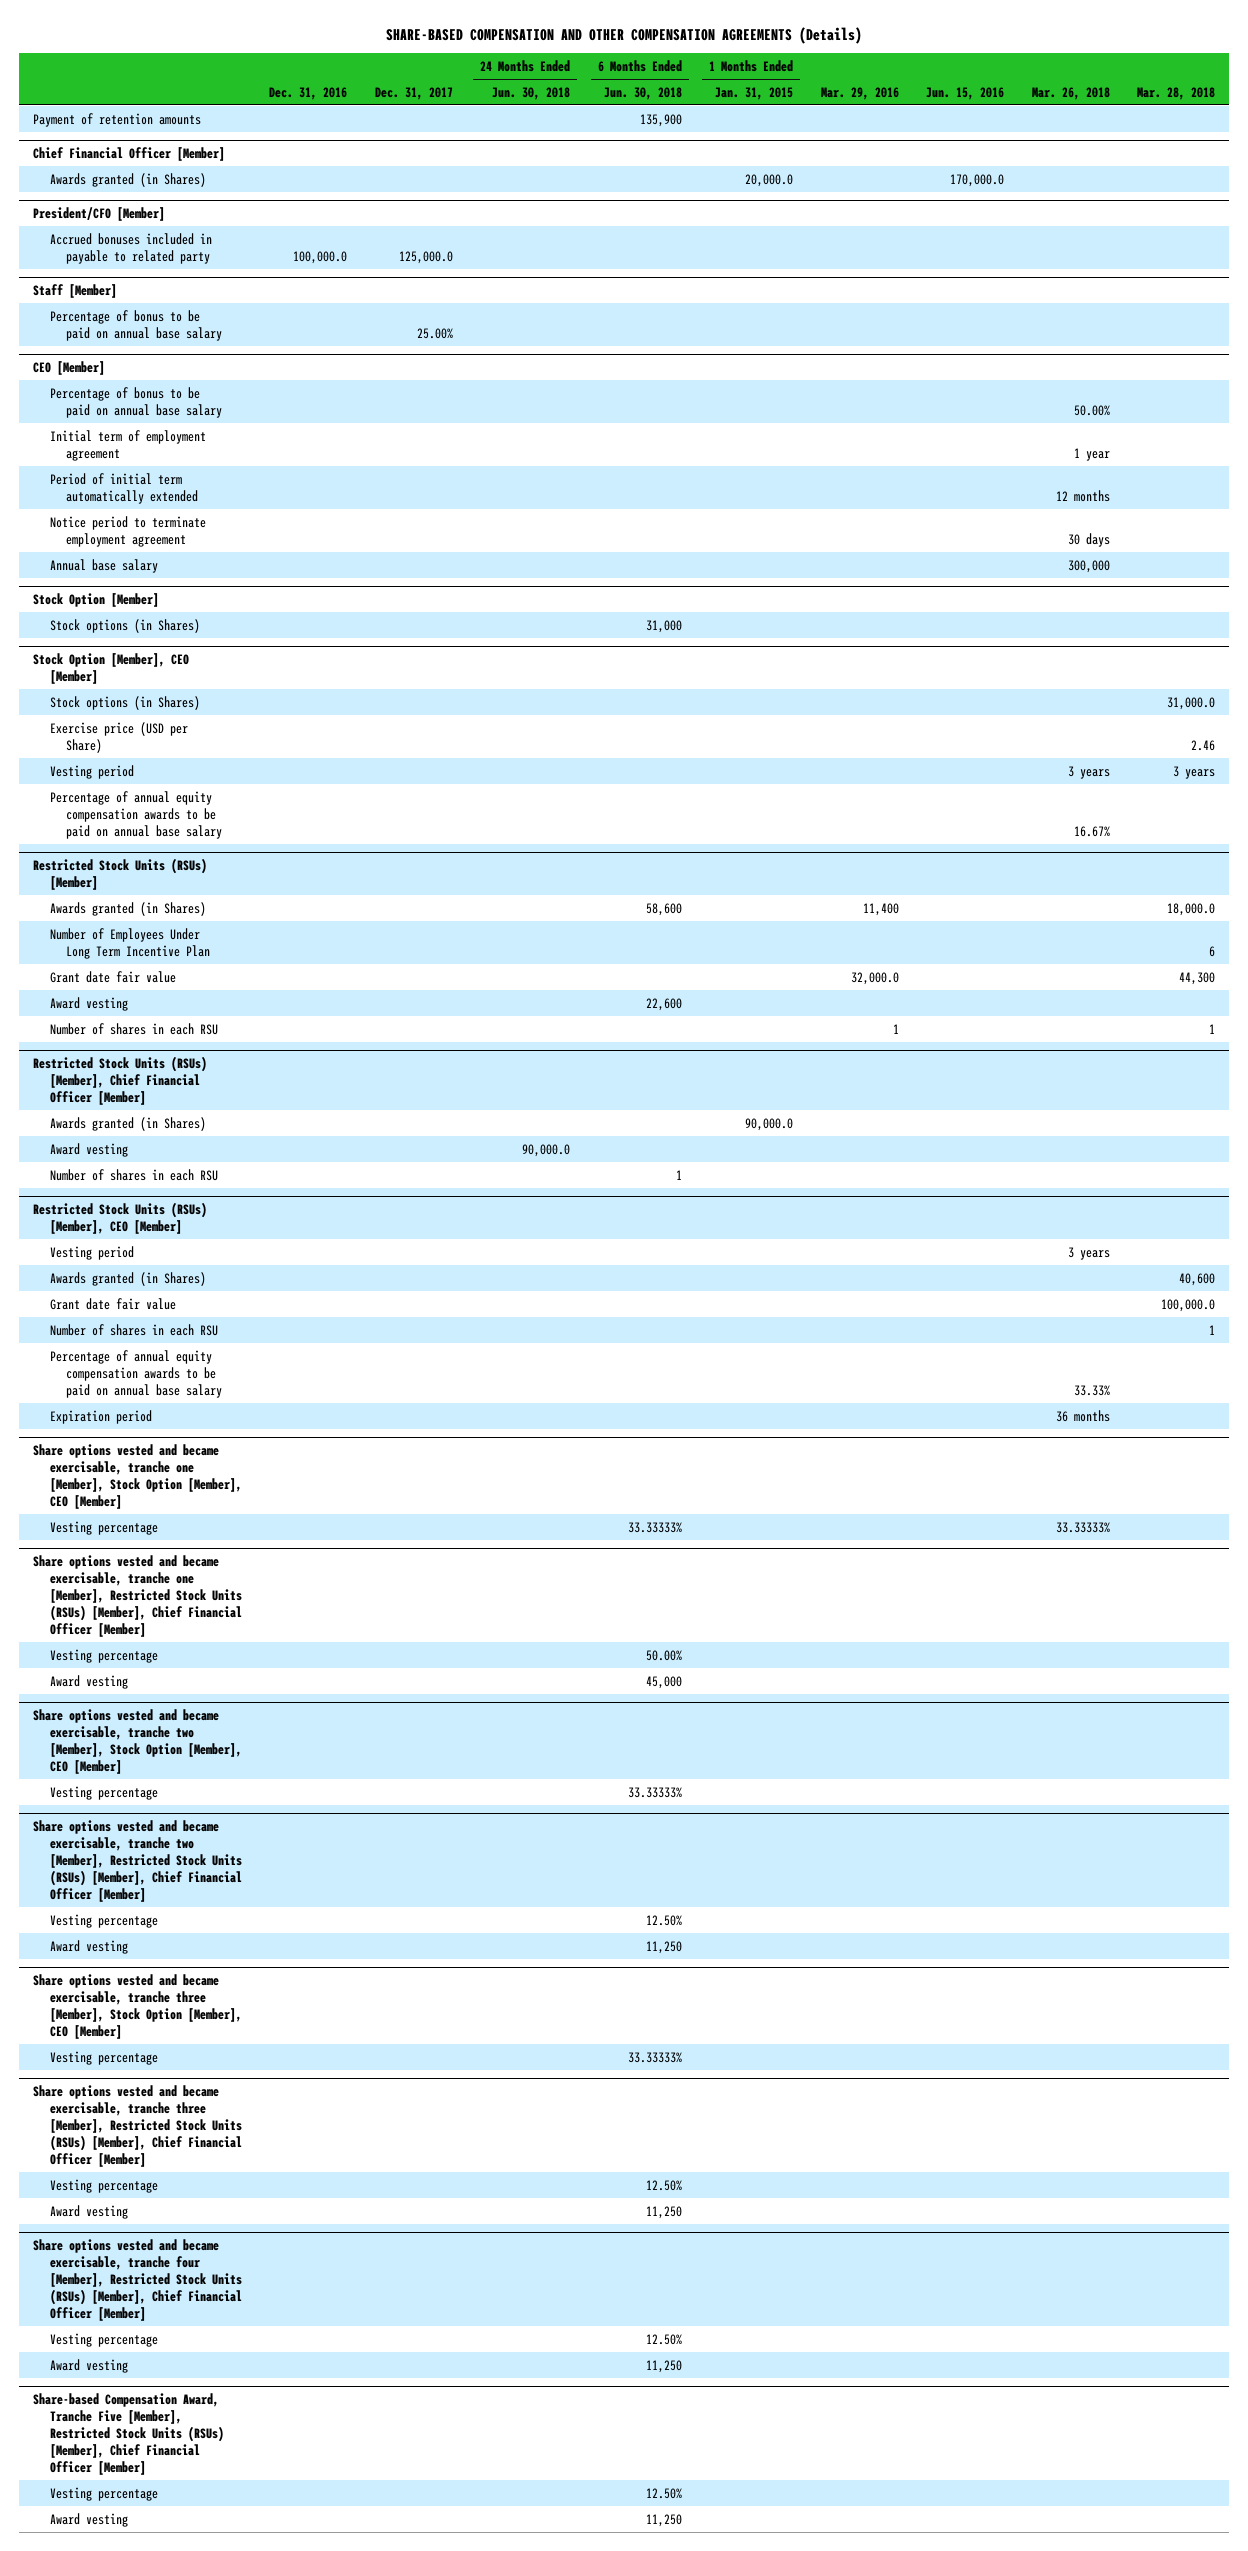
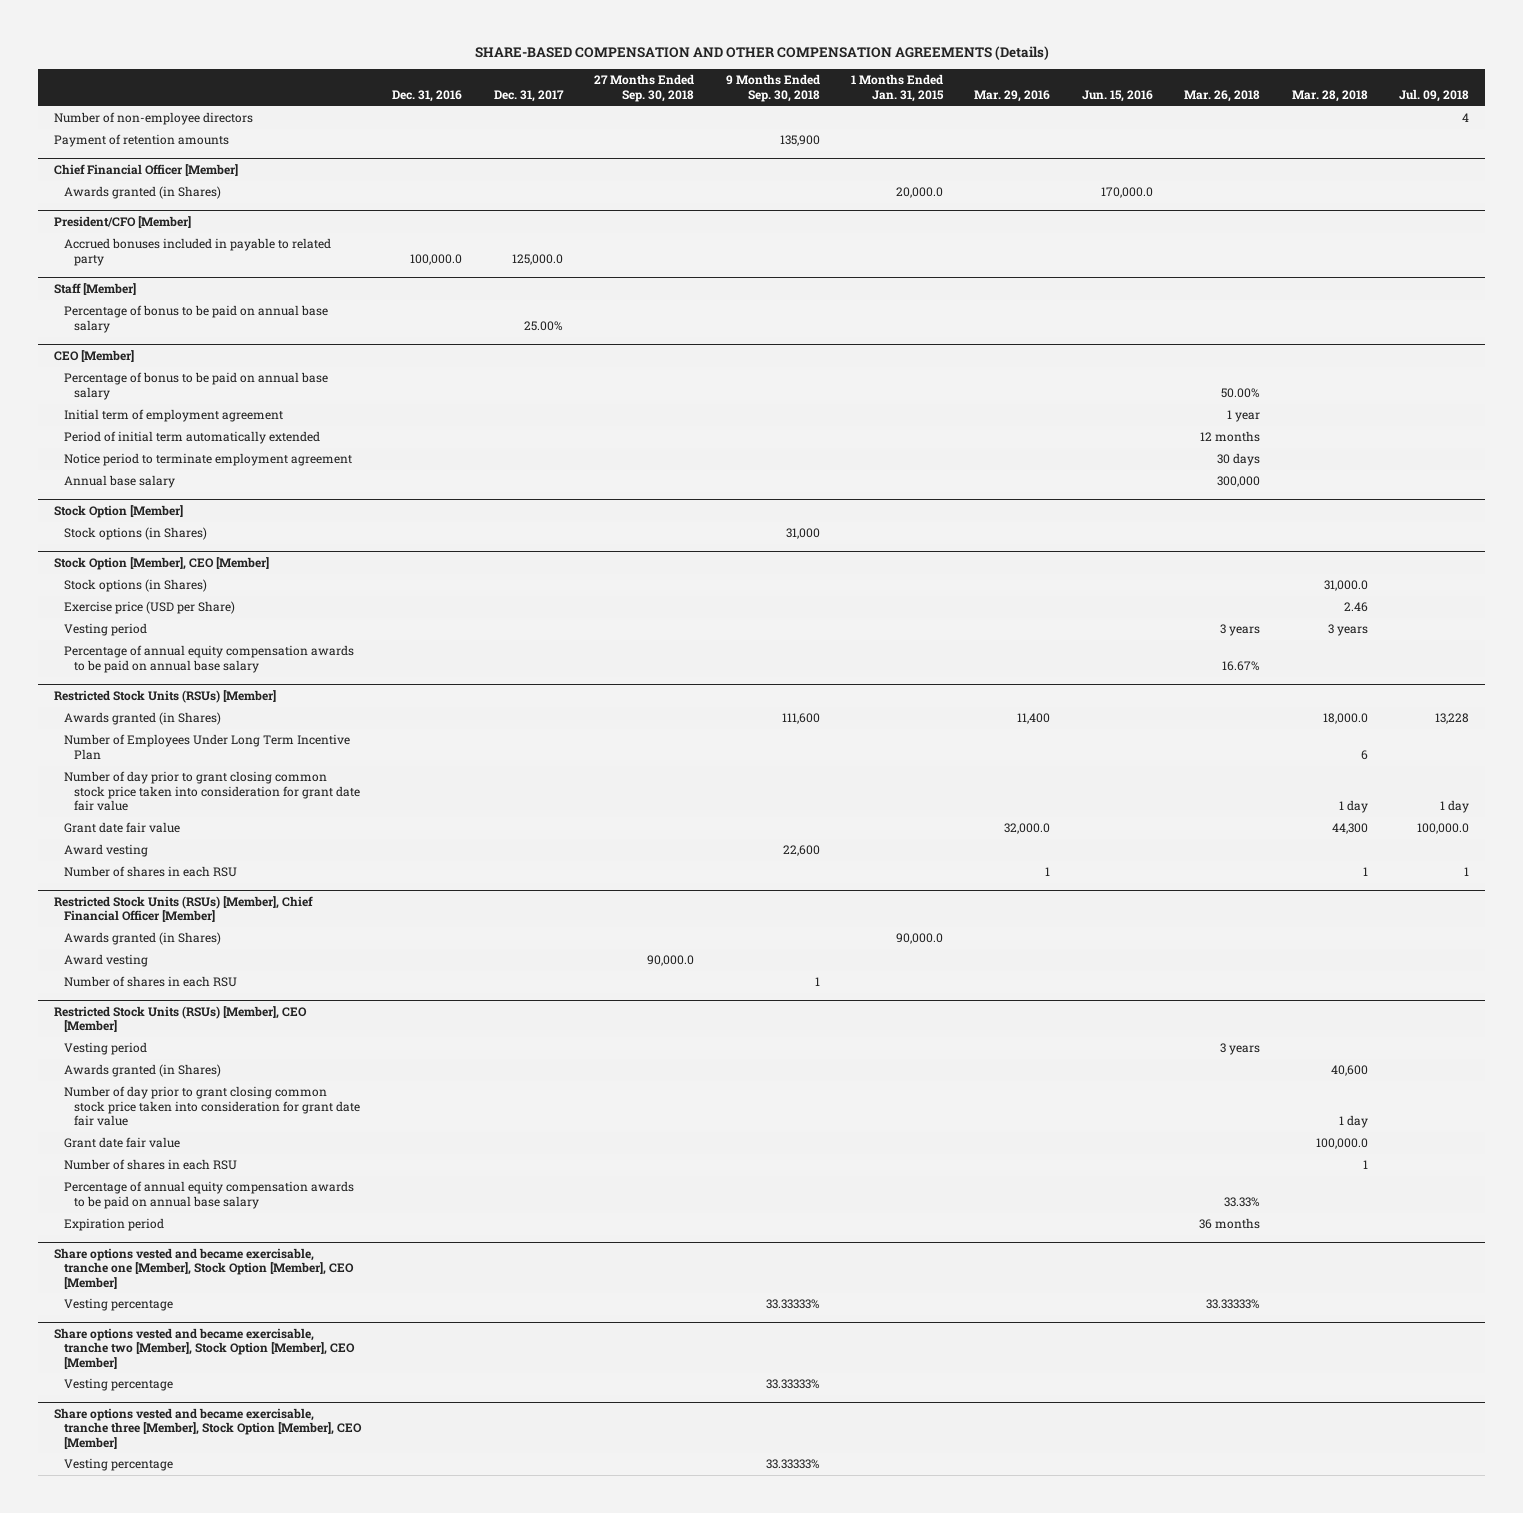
- | Dec. 31, 2016 | Dec. 31, 2017 | 24 Months Ended Jun. 30, 2018 | 6 Months Ended Jun. 30, 2018 | 1 Months Ended Jan. 31, 2015 | Mar. 29, 2016 | Jun. 15, 2016 | Mar. 26, 2018 | Mar. 28, 2018
+ | Dec. 31, 2016 | Dec. 31, 2017 | 27 Months Ended Sep. 30, 2018 | 9 Months Ended Sep. 30, 2018 | 1 Months Ended Jan. 31, 2015 | Mar. 29, 2016 | Jun. 15, 2016 | Mar. 26, 2018 | Mar. 28, 2018 | Jul. 09, 2018
+ Number of non-employee directors | | | | | | | | | | 4
@ Restricted Stock Units (RSUs) [Member]
+ Number of day prior to grant closing common stock price taken into consideration for grant date fair value | | | | | | | | | 1 day | 1 day
@ Restricted Stock Units (RSUs) [Member], CEO [Member]
+ Number of day prior to grant closing common stock price taken into consideration for grant date fair value | | | | | | | | | 1 day |
- Share options vested and became exercisable, tranche one [Member], Restricted Stock Units (RSUs) [Member], Chief Financial Officer [Member]
- Vesting percentage | | | | 50.00% | | | | |
- Award vesting | | | | 45,000 | | | | |
- Share options vested and became exercisable, tranche two [Member], Restricted Stock Units (RSUs) [Member], Chief Financial Officer [Member]
- Vesting percentage | | | | 12.50% | | | | |
- Award vesting | | | | 11,250 | | | | |
- Share options vested and became exercisable, tranche three [Member], Restricted Stock Units (RSUs) [Member], Chief Financial Officer [Member]
- Vesting percentage | | | | 12.50% | | | | |
- Award vesting | | | | 11,250 | | | | |
- Share options vested and became exercisable, tranche four [Member], Restricted Stock Units (RSUs) [Member], Chief Financial Officer [Member]
- Vesting percentage | | | | 12.50% | | | | |
- Award vesting | | | | 11,250 | | | | |
- Share-based Compensation Award, Tranche Five [Member], Restricted Stock Units (RSUs) [Member], Chief Financial Officer [Member]
- Vesting percentage | | | | 12.50% | | | | |
- Award vesting | | | | 11,250 | | | | |

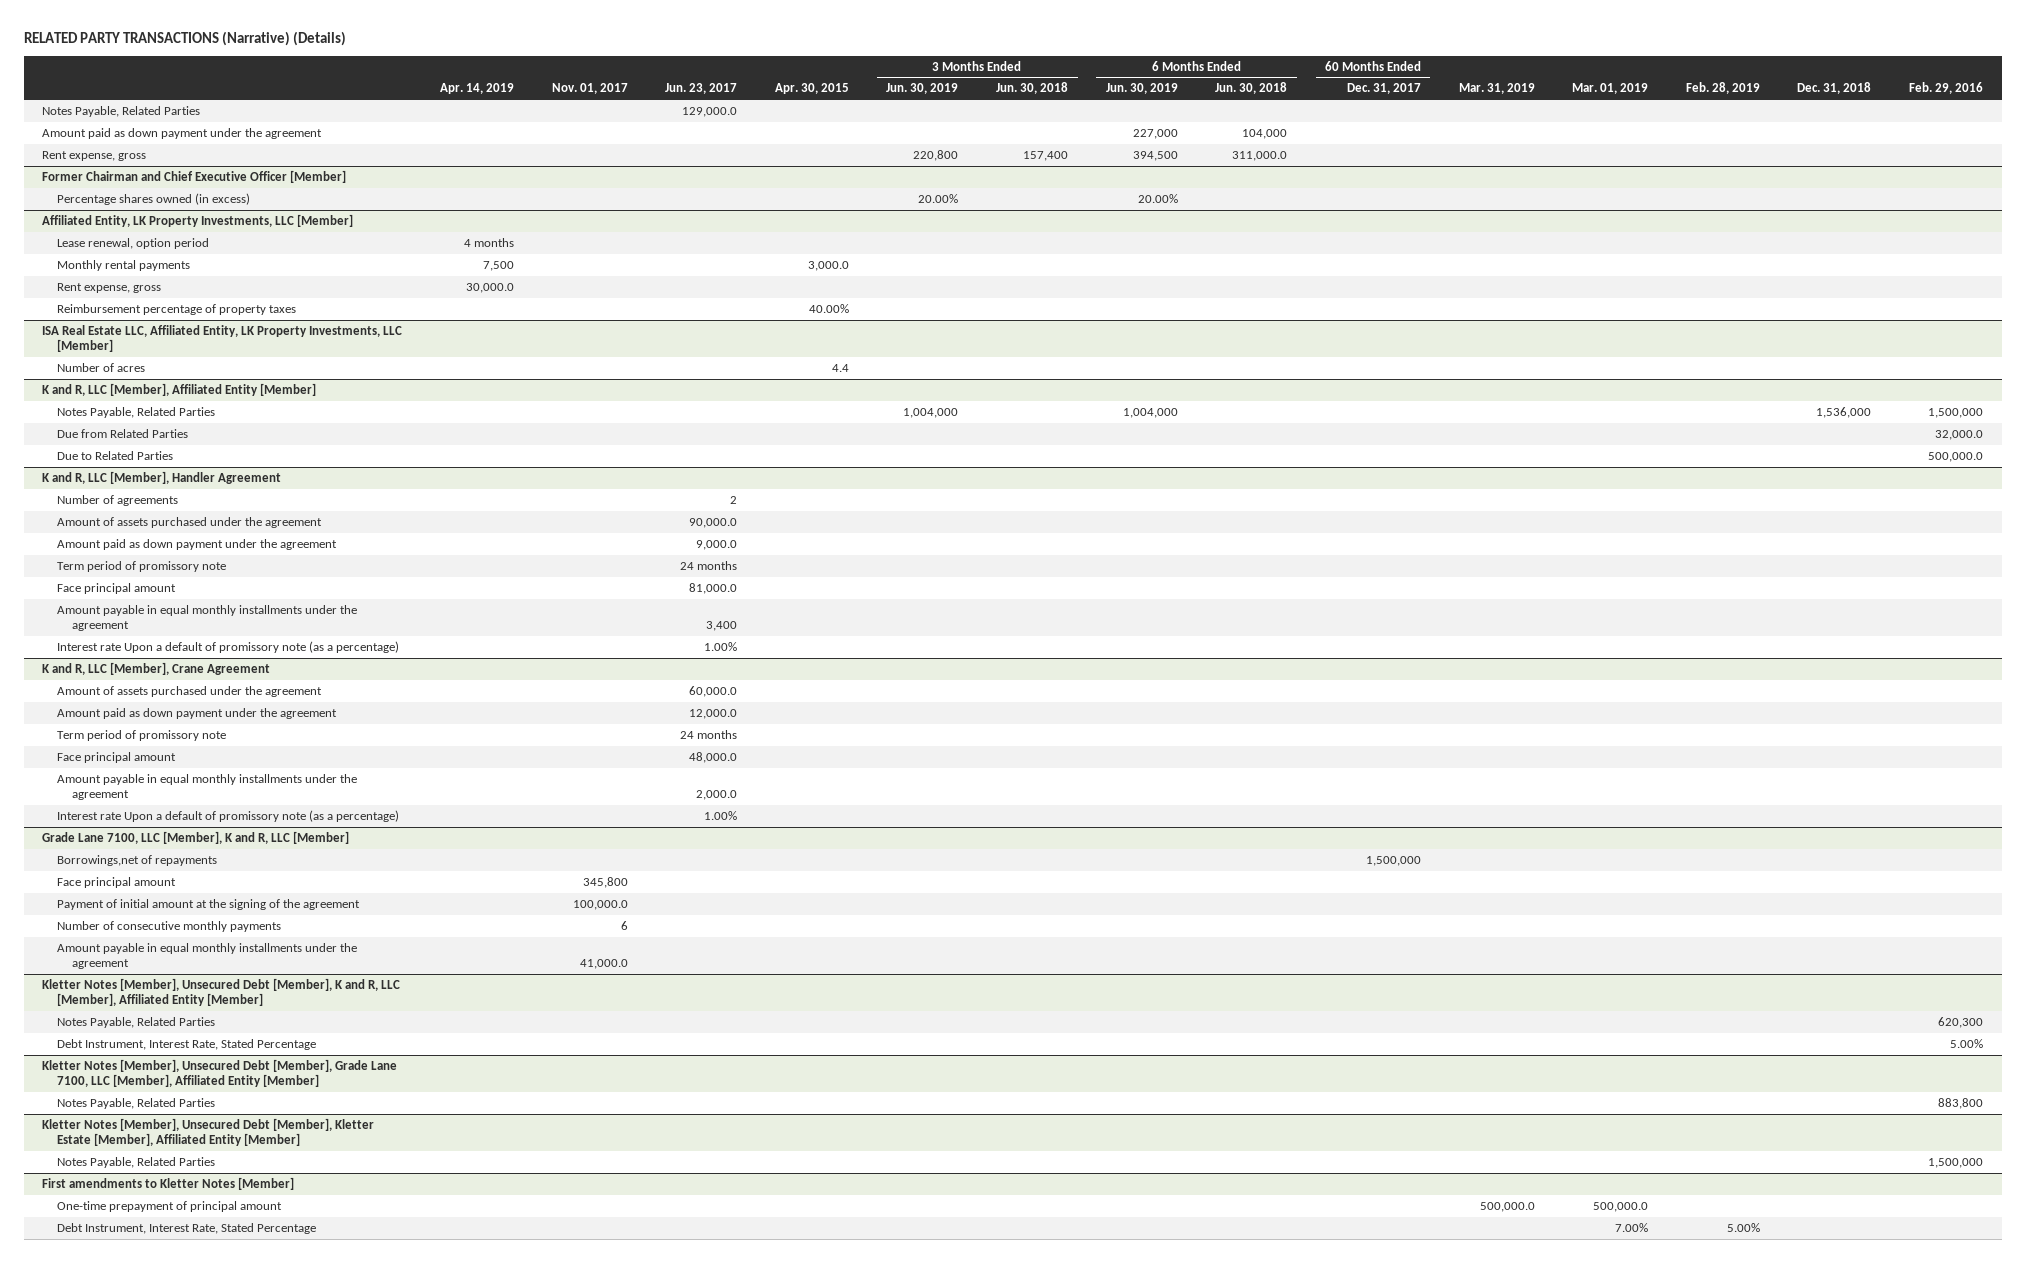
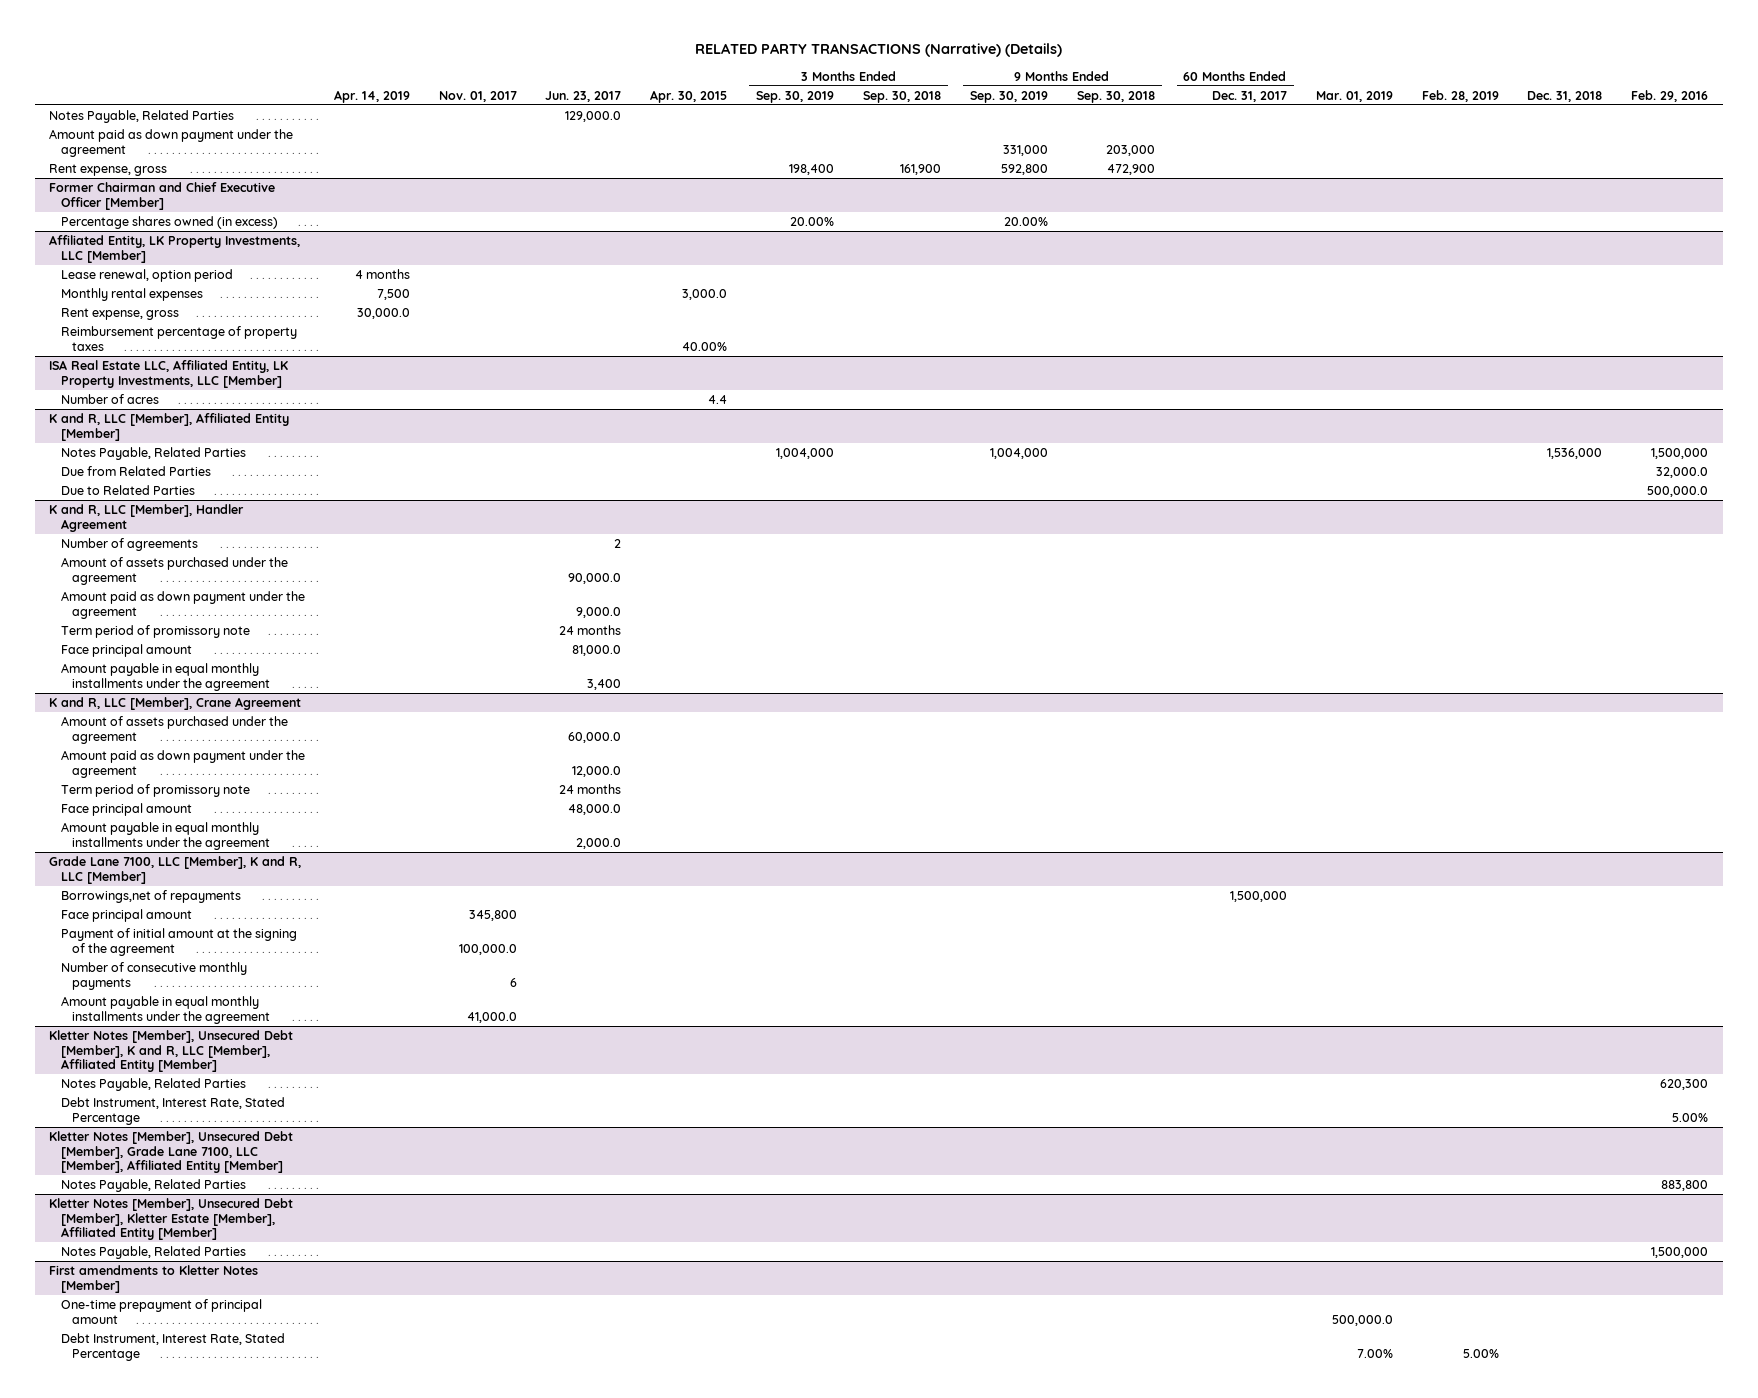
- | Apr. 14, 2019 | Nov. 01, 2017 | Jun. 23, 2017 | Apr. 30, 2015 | 3 Months Ended Jun. 30, 2019 | 3 Months Ended Jun. 30, 2018 | 6 Months Ended Jun. 30, 2019 | 6 Months Ended Jun. 30, 2018 | 60 Months Ended Dec. 31, 2017 | Mar. 31, 2019 | Mar. 01, 2019 | Feb. 28, 2019 | Dec. 31, 2018 | Feb. 29, 2016
+ | Apr. 14, 2019 | Nov. 01, 2017 | Jun. 23, 2017 | Apr. 30, 2015 | 3 Months Ended Sep. 30, 2019 | 3 Months Ended Sep. 30, 2018 | 9 Months Ended Sep. 30, 2019 | 9 Months Ended Sep. 30, 2018 | 60 Months Ended Dec. 31, 2017 | Mar. 01, 2019 | Feb. 28, 2019 | Dec. 31, 2018 | Feb. 29, 2016
@ Affiliated Entity, LK Property Investments, LLC [Member]
- Monthly rental payments | 7,500 | | | 3,000.0 | | | | | | | | | |
+ Monthly rental expenses | 7,500 | | | 3,000.0 | | | | | | | | |
@ K and R, LLC [Member], Handler Agreement
- Interest rate Upon a default of promissory note (as a percentage) | | | 1.00% | | | | | | | | | | |
@ K and R, LLC [Member], Crane Agreement
- Interest rate Upon a default of promissory note (as a percentage) | | | 1.00% | | | | | | | | | | |

